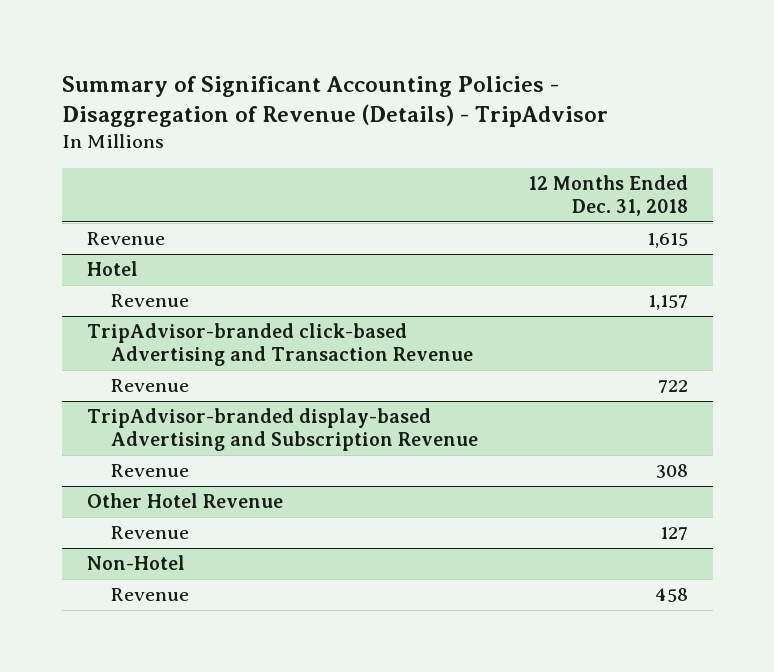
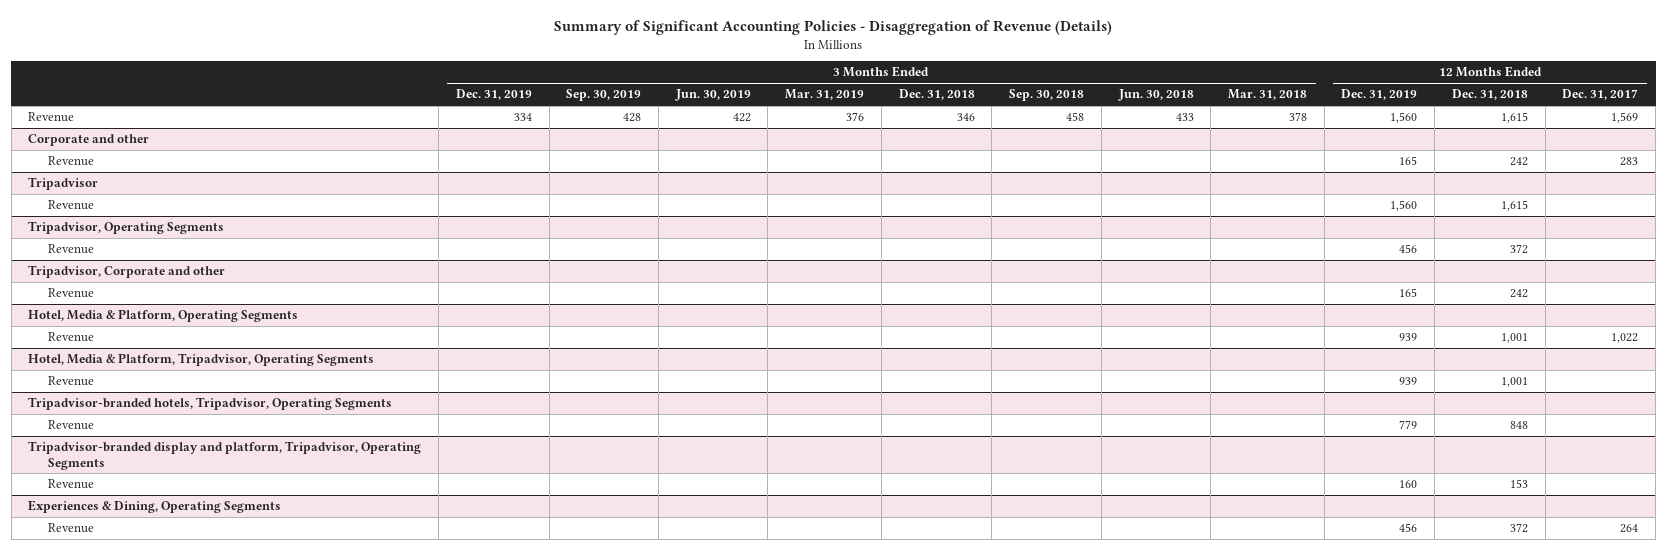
- Summary of Significant Accounting Policies - Disaggregation of Revenue (Details) - TripAdvisor
+ Summary of Significant Accounting Policies - Disaggregation of Revenue (Details)
- | 12 Months Ended Dec. 31, 2018
+ | 3 Months Ended Dec. 31, 2019 | 3 Months Ended Sep. 30, 2019 | 3 Months Ended Jun. 30, 2019 | 3 Months Ended Mar. 31, 2019 | 3 Months Ended Dec. 31, 2018 | 3 Months Ended Sep. 30, 2018 | 3 Months Ended Jun. 30, 2018 | 3 Months Ended Mar. 31, 2018 | 12 Months Ended Dec. 31, 2019 | 12 Months Ended Dec. 31, 2018 | 12 Months Ended Dec. 31, 2017
- Hotel
- Revenue | 1,157
- TripAdvisor-branded click-based Advertising and Transaction Revenue
- Revenue | 722
- TripAdvisor-branded display-based Advertising and Subscription Revenue
- Revenue | 308
- Other Hotel Revenue
- Revenue | 127
- Non-Hotel
- Revenue | 458
+ Corporate and other
+ Revenue | | | | | | | | | 165 | 242 | 283
+ Tripadvisor
+ Revenue | | | | | | | | | 1,560 | 1,615 |
+ Tripadvisor, Operating Segments
+ Revenue | | | | | | | | | 456 | 372 |
+ Tripadvisor, Corporate and other
+ Revenue | | | | | | | | | 165 | 242 |
+ Hotel, Media & Platform, Operating Segments
+ Revenue | | | | | | | | | 939 | 1,001 | 1,022
+ Hotel, Media & Platform, Tripadvisor, Operating Segments
+ Revenue | | | | | | | | | 939 | 1,001 |
+ Tripadvisor-branded hotels, Tripadvisor, Operating Segments
+ Revenue | | | | | | | | | 779 | 848 |
+ Tripadvisor-branded display and platform, Tripadvisor, Operating Segments
+ Revenue | | | | | | | | | 160 | 153 |
+ Experiences & Dining, Operating Segments
+ Revenue | | | | | | | | | 456 | 372 | 264

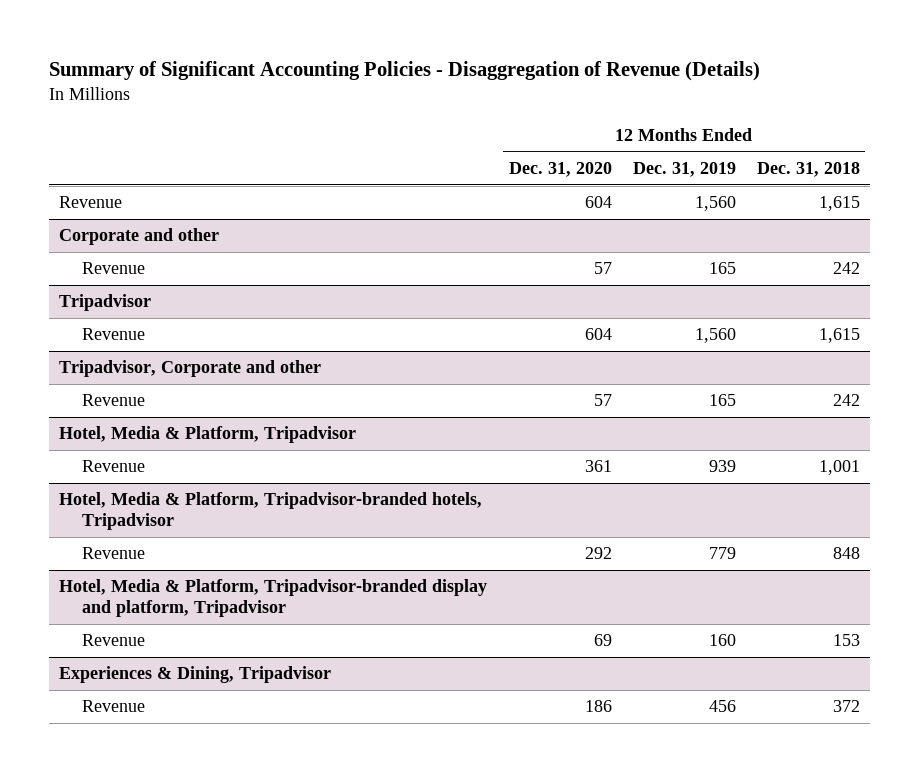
- | 3 Months Ended Dec. 31, 2019 | 3 Months Ended Sep. 30, 2019 | 3 Months Ended Jun. 30, 2019 | 3 Months Ended Mar. 31, 2019 | 3 Months Ended Dec. 31, 2018 | 3 Months Ended Sep. 30, 2018 | 3 Months Ended Jun. 30, 2018 | 3 Months Ended Mar. 31, 2018 | 12 Months Ended Dec. 31, 2019 | 12 Months Ended Dec. 31, 2018 | 12 Months Ended Dec. 31, 2017
+ | 12 Months Ended Dec. 31, 2020 | 12 Months Ended Dec. 31, 2019 | 12 Months Ended Dec. 31, 2018
- Tripadvisor, Operating Segments
- Revenue | | | | | | | | | 456 | 372 |
- Hotel, Media & Platform, Operating Segments
- Revenue | | | | | | | | | 939 | 1,001 | 1,022
- Hotel, Media & Platform, Tripadvisor, Operating Segments
+ Hotel, Media & Platform, Tripadvisor
- Tripadvisor-branded hotels, Tripadvisor, Operating Segments
+ Hotel, Media & Platform, Tripadvisor-branded hotels, Tripadvisor
- Tripadvisor-branded display and platform, Tripadvisor, Operating Segments
+ Hotel, Media & Platform, Tripadvisor-branded display and platform, Tripadvisor
- Experiences & Dining, Operating Segments
+ Experiences & Dining, Tripadvisor

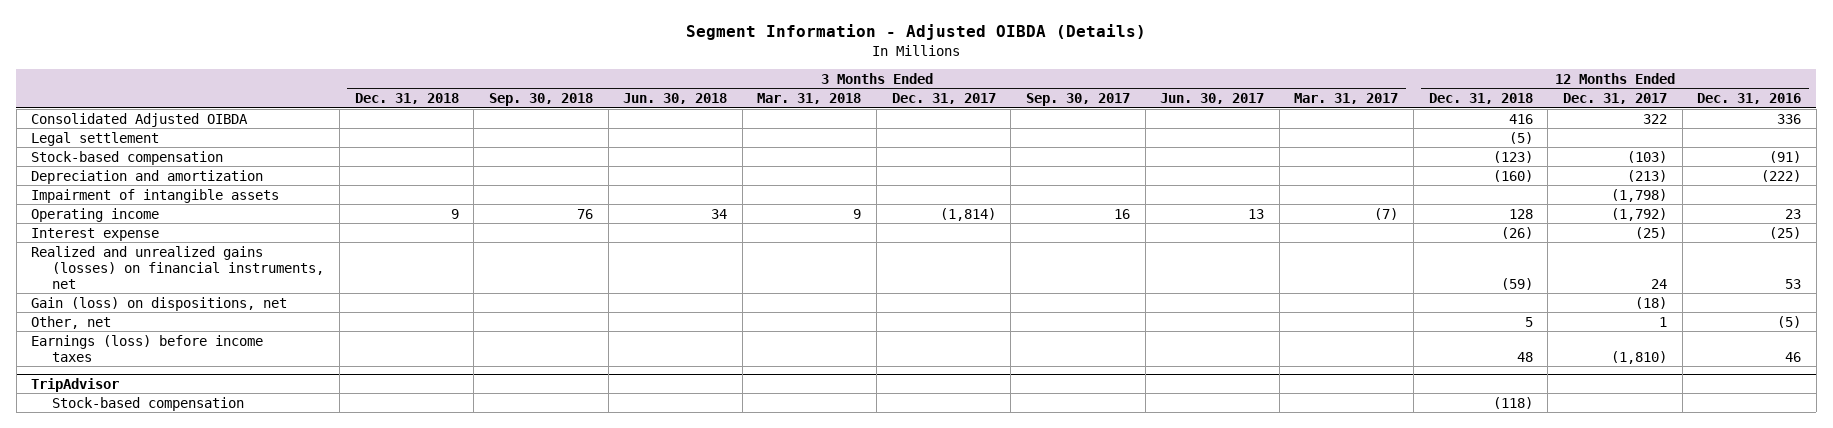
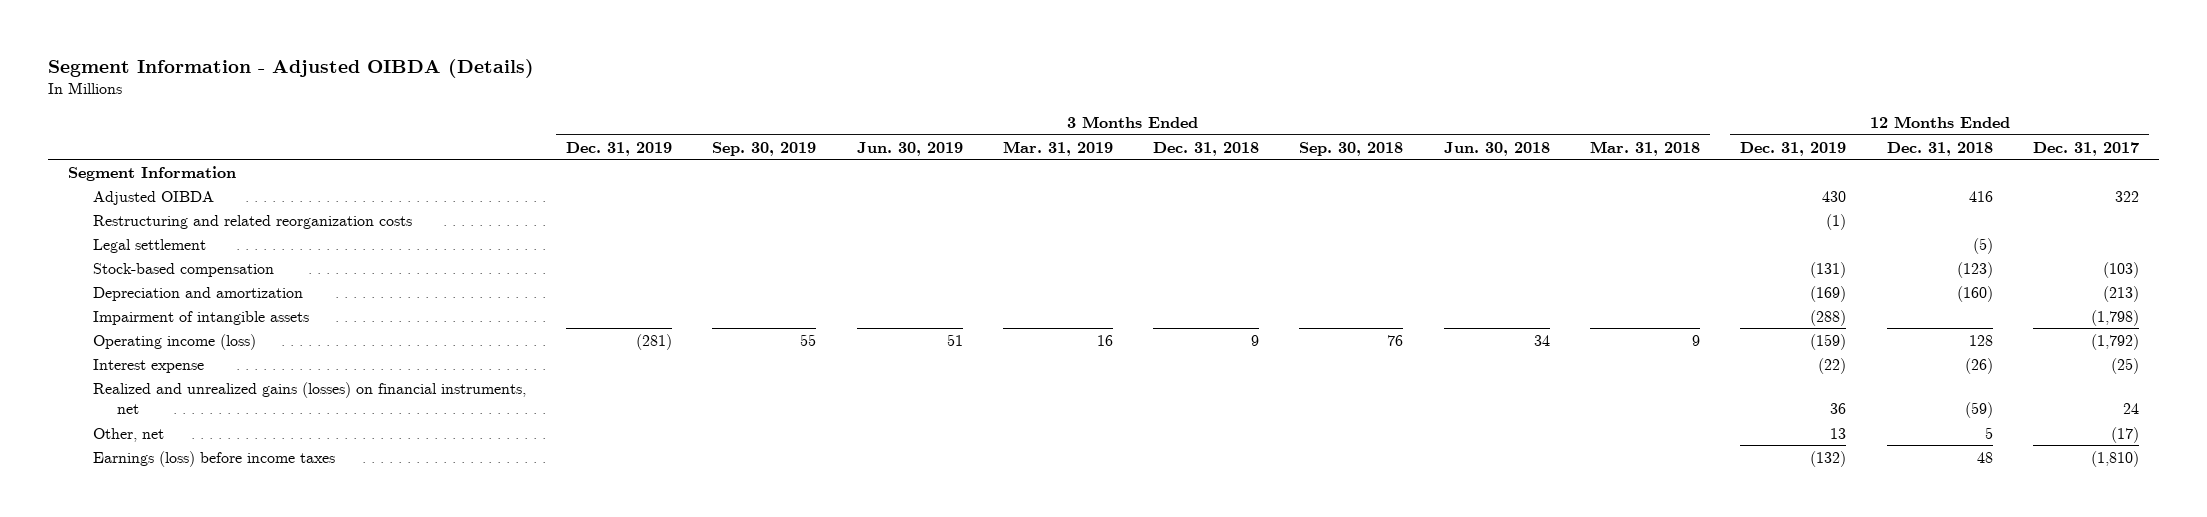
- | 3 Months Ended Dec. 31, 2018 | 3 Months Ended Sep. 30, 2018 | 3 Months Ended Jun. 30, 2018 | 3 Months Ended Mar. 31, 2018 | 3 Months Ended Dec. 31, 2017 | 3 Months Ended Sep. 30, 2017 | 3 Months Ended Jun. 30, 2017 | 3 Months Ended Mar. 31, 2017 | 12 Months Ended Dec. 31, 2018 | 12 Months Ended Dec. 31, 2017 | 12 Months Ended Dec. 31, 2016
+ | 3 Months Ended Dec. 31, 2019 | 3 Months Ended Sep. 30, 2019 | 3 Months Ended Jun. 30, 2019 | 3 Months Ended Mar. 31, 2019 | 3 Months Ended Dec. 31, 2018 | 3 Months Ended Sep. 30, 2018 | 3 Months Ended Jun. 30, 2018 | 3 Months Ended Mar. 31, 2018 | 12 Months Ended Dec. 31, 2019 | 12 Months Ended Dec. 31, 2018 | 12 Months Ended Dec. 31, 2017
- Consolidated Adjusted OIBDA | | | | | | | | | 416 | 322 | 336
+ Segment Information
+ Adjusted OIBDA | | | | | | | | | 430 | 416 | 322
+ Restructuring and related reorganization costs | | | | | | | | | (1) | |
- Operating income | 9 | 76 | 34 | 9 | (1,814) | 16 | 13 | (7) | 128 | (1,792) | 23
+ Operating income (loss) | (281) | 55 | 51 | 16 | 9 | 76 | 34 | 9 | (159) | 128 | (1,792)
- Gain (loss) on dispositions, net | | | | | | | | | | (18) |
- Other, net | | | | | | | | | 5 | 1 | (5)
+ Other, net | | | | | | | | | 13 | 5 | (17)
- TripAdvisor
- Stock-based compensation | | | | | | | | | (118) | |

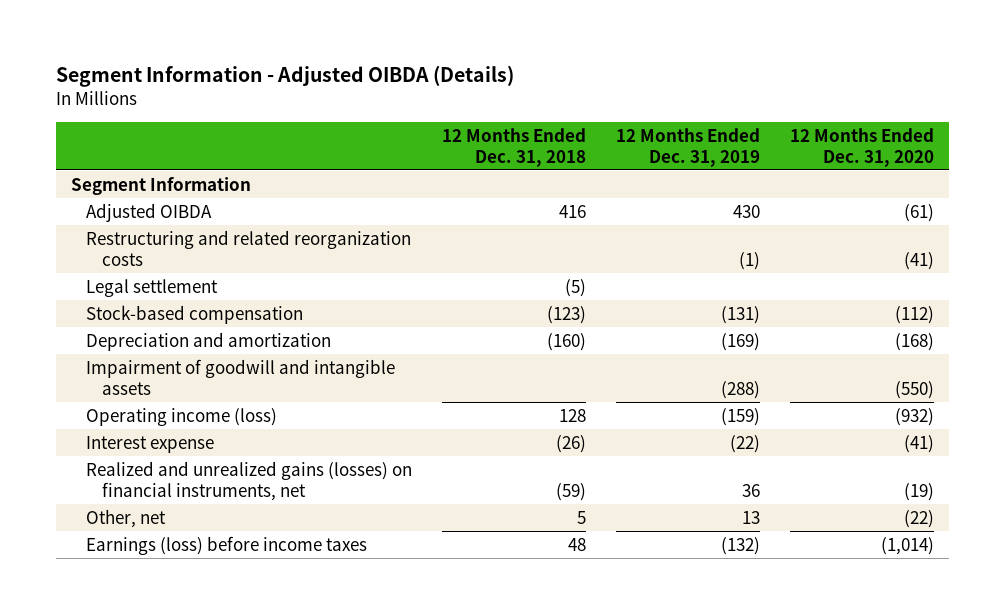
- | 3 Months Ended Dec. 31, 2019 | 3 Months Ended Sep. 30, 2019 | 3 Months Ended Jun. 30, 2019 | 3 Months Ended Mar. 31, 2019 | 3 Months Ended Dec. 31, 2018 | 3 Months Ended Sep. 30, 2018 | 3 Months Ended Jun. 30, 2018 | 3 Months Ended Mar. 31, 2018 | 12 Months Ended Dec. 31, 2019 | 12 Months Ended Dec. 31, 2018 | 12 Months Ended Dec. 31, 2017
+ | 12 Months Ended Dec. 31, 2018 | 12 Months Ended Dec. 31, 2019 | 12 Months Ended Dec. 31, 2020
- Impairment of intangible assets | | | | | | | | | (288) | | (1,798)
+ Impairment of goodwill and intangible assets | | (288) | (550)

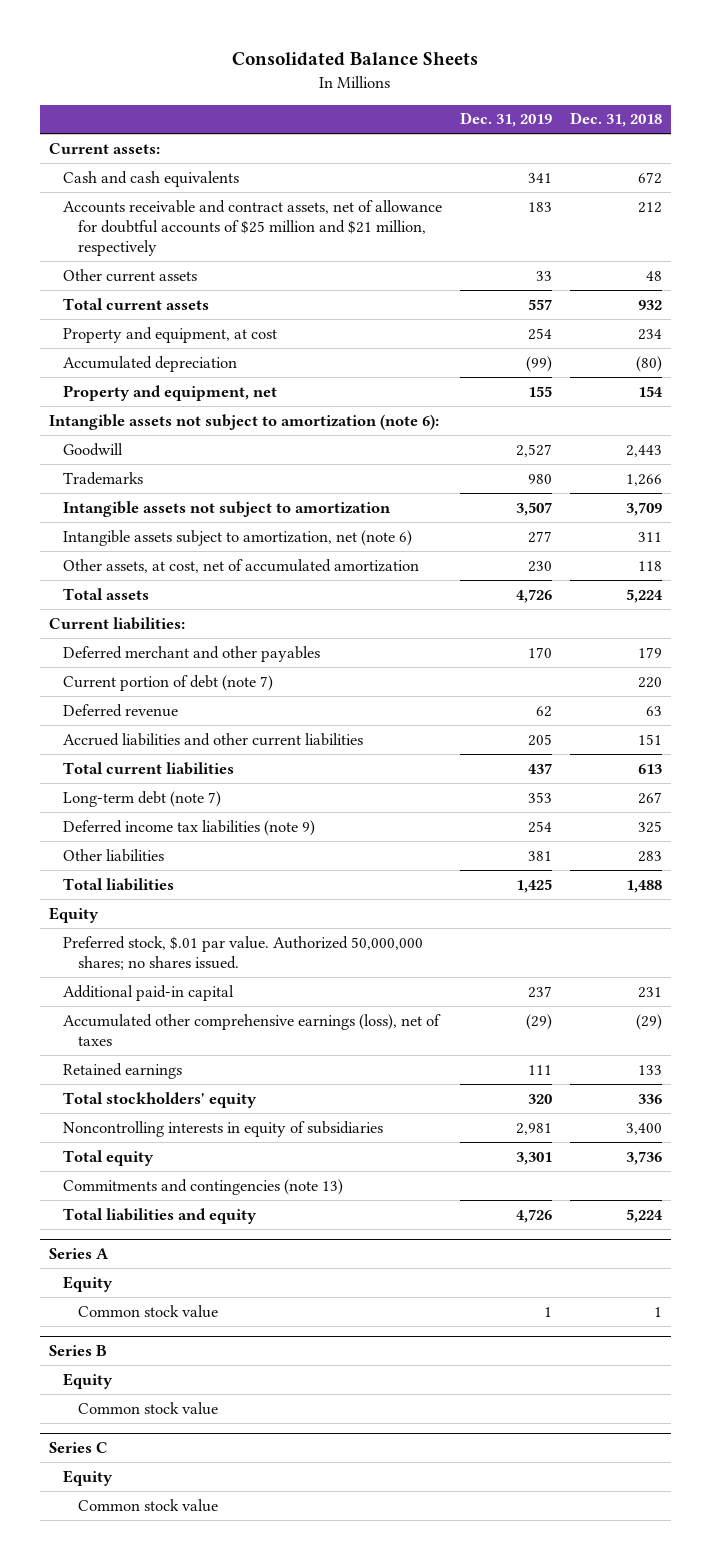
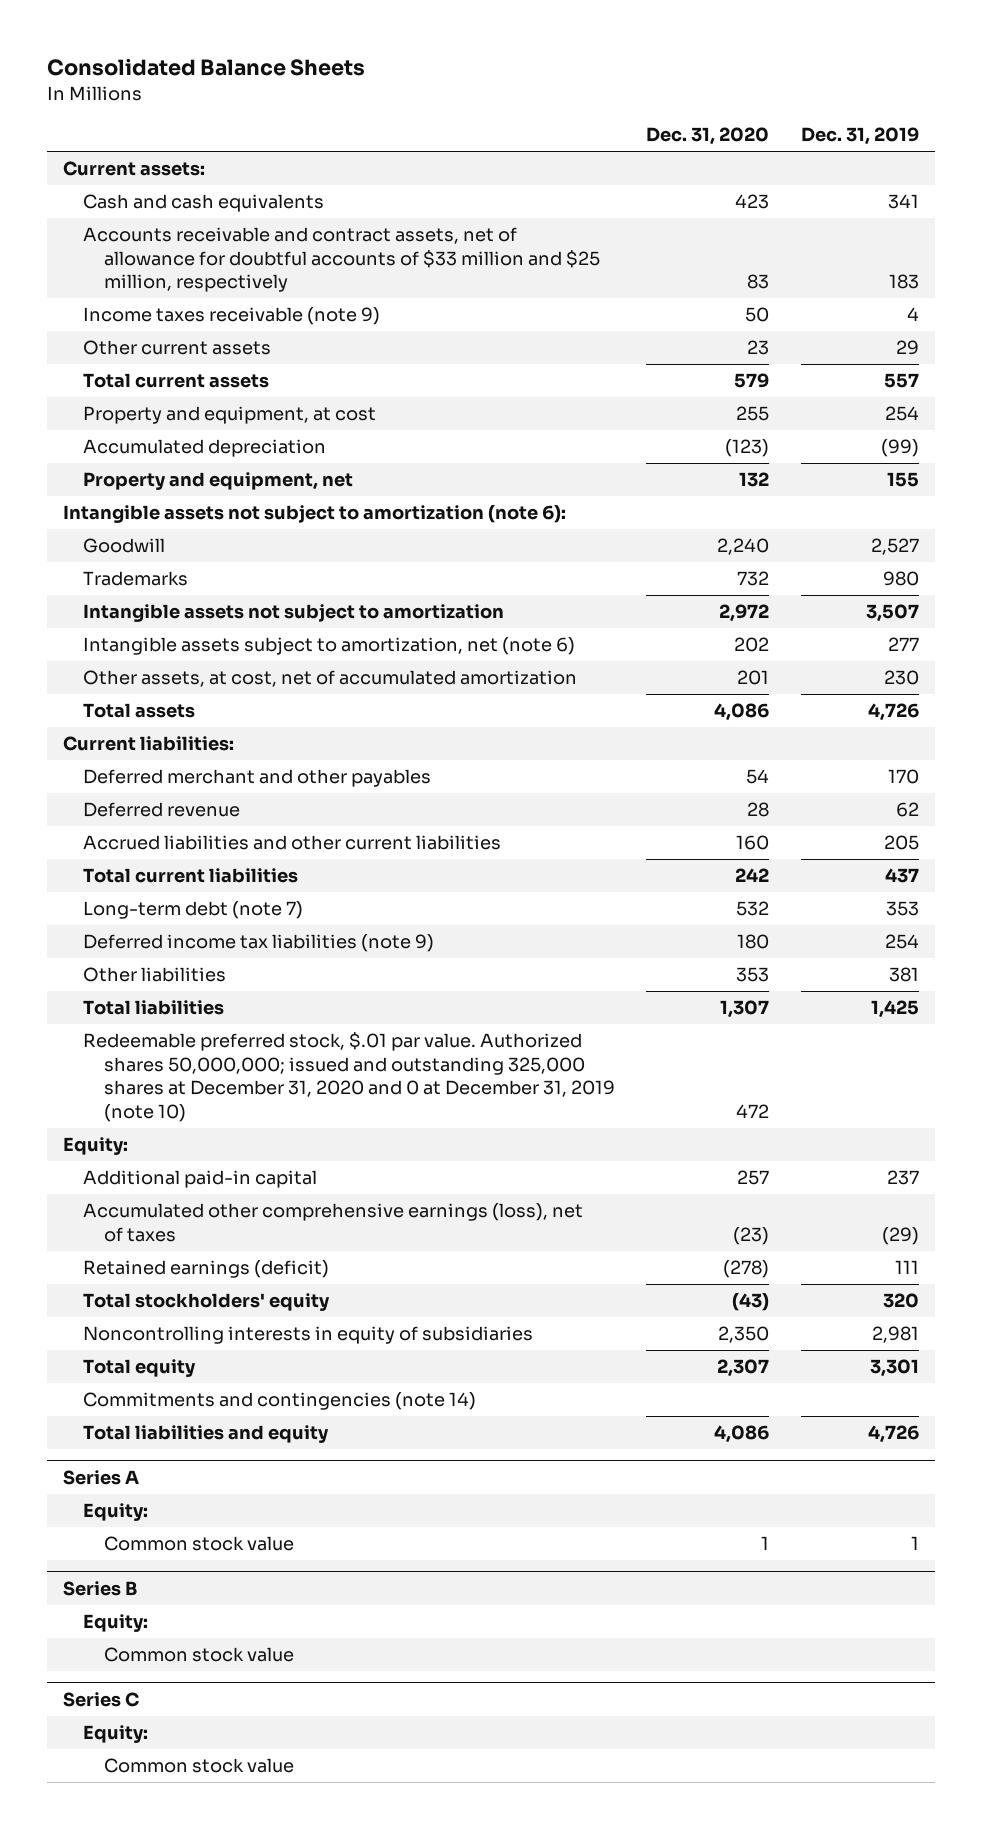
- | Dec. 31, 2019 | Dec. 31, 2018
+ | Dec. 31, 2020 | Dec. 31, 2019
- Accounts receivable and contract assets, net of allowance for doubtful accounts of $25 million and $21 million, respectively | 183 | 212
- Other current assets | 33 | 48
+ Accounts receivable and contract assets, net of allowance for doubtful accounts of $33 million and $25 million, respectively | 83 | 183
+ Income taxes receivable (note 9) | 50 | 4
+ Other current assets | 23 | 29
- Current portion of debt (note 7) | | 220
- Equity
- Preferred stock, $.01 par value. Authorized 50,000,000 shares; no shares issued.
+ Redeemable preferred stock, $.01 par value. Authorized shares 50,000,000; issued and outstanding 325,000 shares at December 31, 2020 and 0 at December 31, 2019 (note 10) | 472 |
+ Equity:
- Retained earnings | 111 | 133
+ Retained earnings (deficit) | (278) | 111
- Commitments and contingencies (note 13)
+ Commitments and contingencies (note 14)
@ Series A
- Equity
+ Equity:
@ Series B
- Equity
+ Equity:
@ Series C
- Equity
+ Equity:

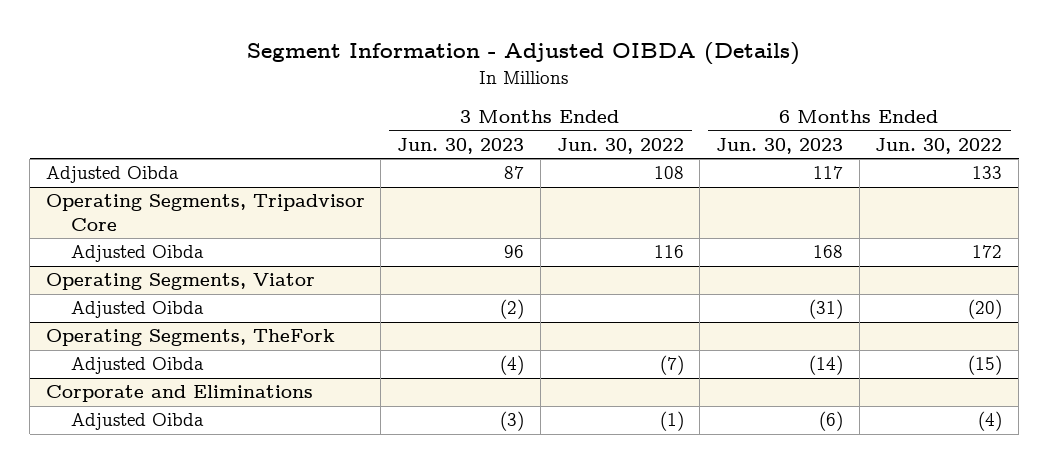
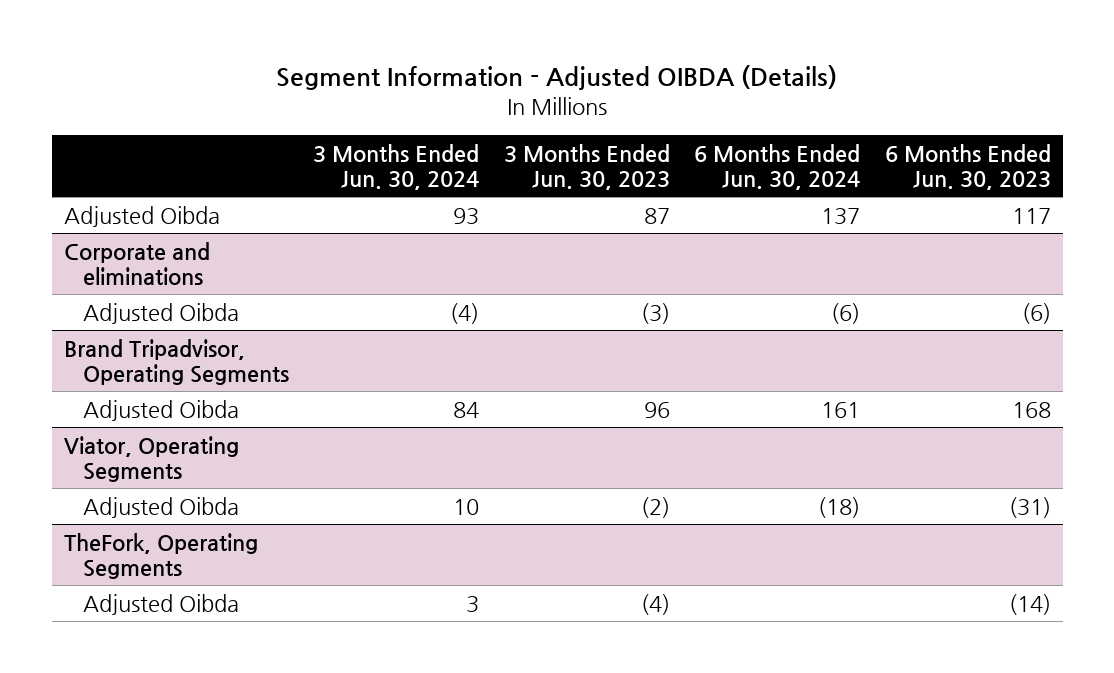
- | 3 Months Ended Jun. 30, 2023 | 3 Months Ended Jun. 30, 2022 | 6 Months Ended Jun. 30, 2023 | 6 Months Ended Jun. 30, 2022
+ | 3 Months Ended Jun. 30, 2024 | 3 Months Ended Jun. 30, 2023 | 6 Months Ended Jun. 30, 2024 | 6 Months Ended Jun. 30, 2023
- Operating Segments, Tripadvisor Core
+ Corporate and eliminations
+ Adjusted Oibda | (4) | (3) | (6) | (6)
+ Brand Tripadvisor, Operating Segments
- Operating Segments, Viator
+ Viator, Operating Segments
- Operating Segments, TheFork
+ TheFork, Operating Segments
- Corporate and Eliminations
- Adjusted Oibda | (3) | (1) | (6) | (4)

